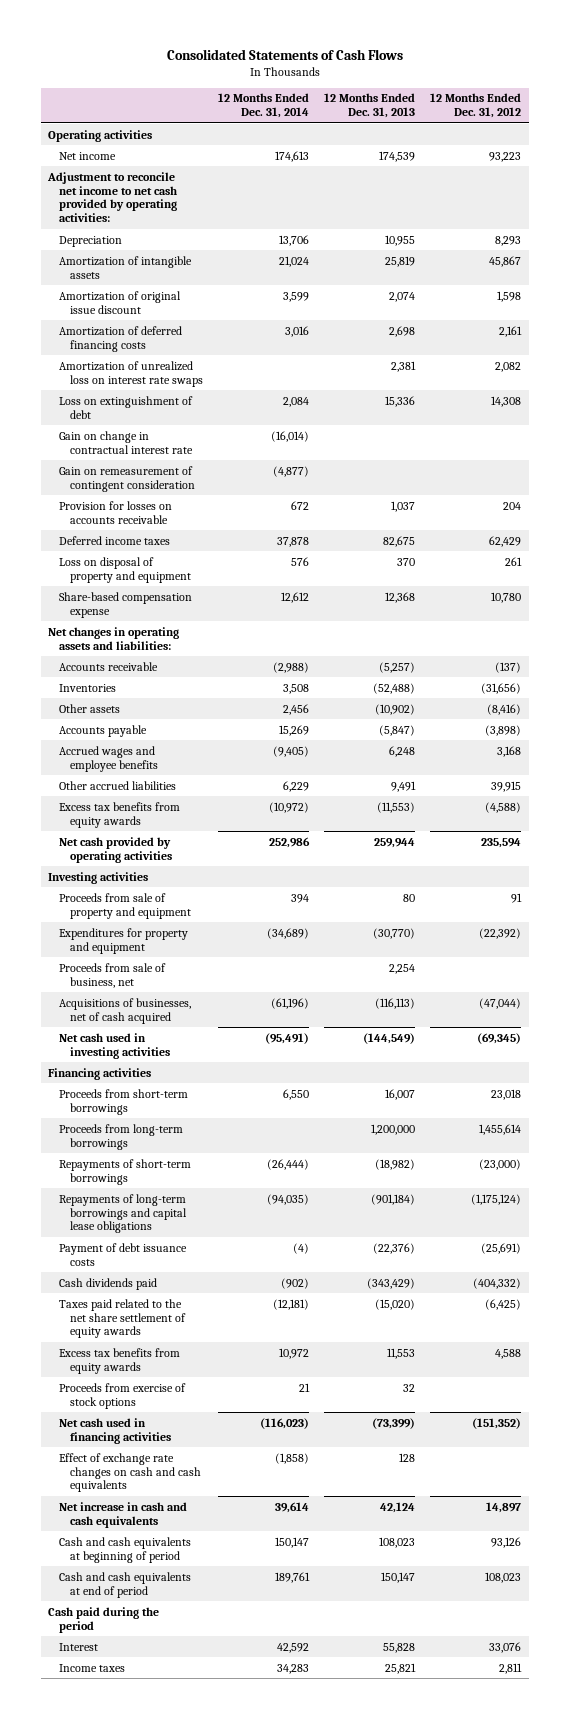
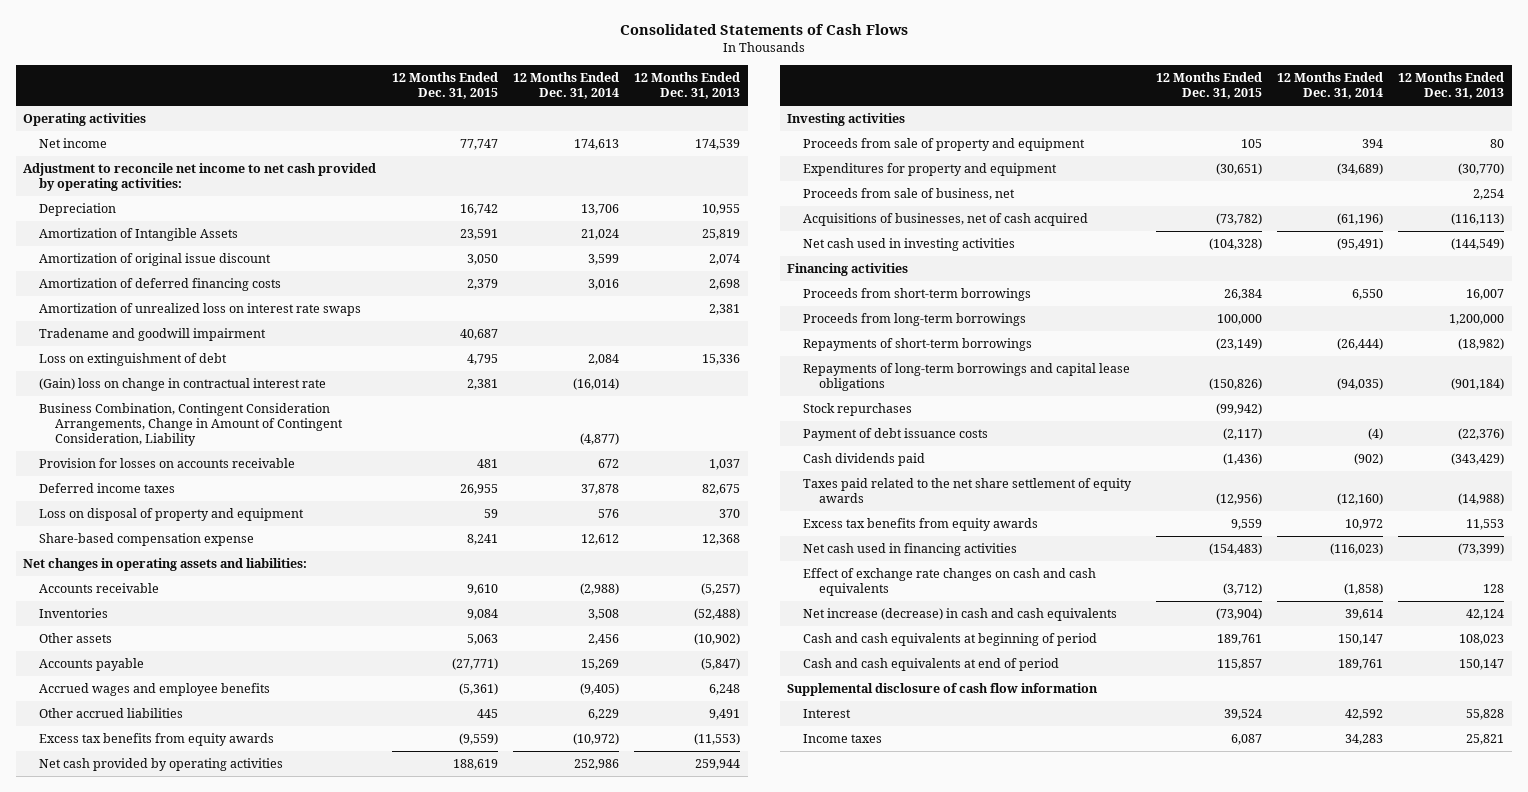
- | 12 Months Ended Dec. 31, 2014 | 12 Months Ended Dec. 31, 2013 | 12 Months Ended Dec. 31, 2012
+ | 12 Months Ended Dec. 31, 2015 | 12 Months Ended Dec. 31, 2014 | 12 Months Ended Dec. 31, 2013
- Amortization of intangible assets | 21,024 | 25,819 | 45,867
+ Amortization of Intangible Assets | 23,591 | 21,024 | 25,819
+ Tradename and goodwill impairment | 40,687 | |
- Gain on change in contractual interest rate | (16,014) | |
- Gain on remeasurement of contingent consideration | (4,877) | |
+ (Gain) loss on change in contractual interest rate | 2,381 | (16,014) |
+ Business Combination, Contingent Consideration Arrangements, Change in Amount of Contingent Consideration, Liability | | (4,877) |
+ Stock repurchases | (99,942) | |
- Taxes paid related to the net share settlement of equity awards | (12,181) | (15,020) | (6,425)
+ Taxes paid related to the net share settlement of equity awards | (12,956) | (12,160) | (14,988)
- Proceeds from exercise of stock options | 21 | 32 |
- Net increase in cash and cash equivalents | 39,614 | 42,124 | 14,897
+ Net increase (decrease) in cash and cash equivalents | (73,904) | 39,614 | 42,124
- Cash paid during the period
+ Supplemental disclosure of cash flow information

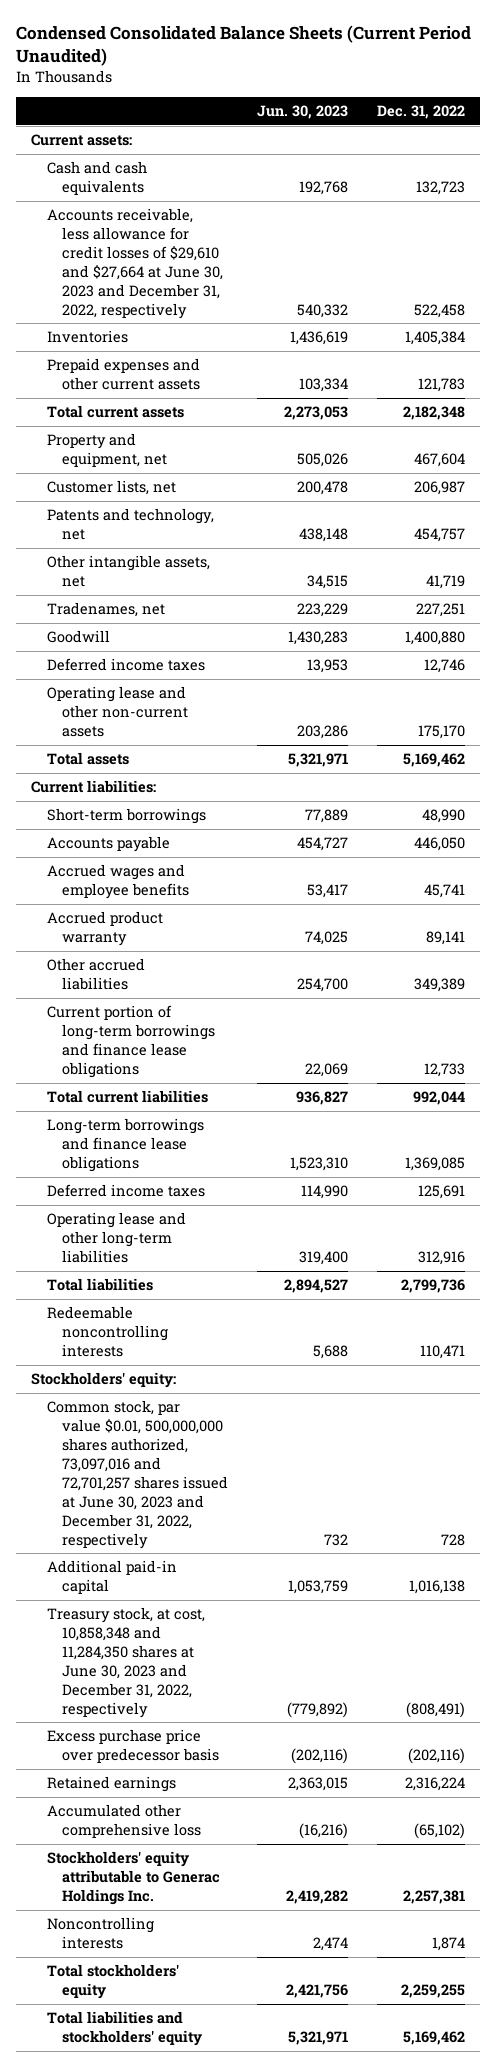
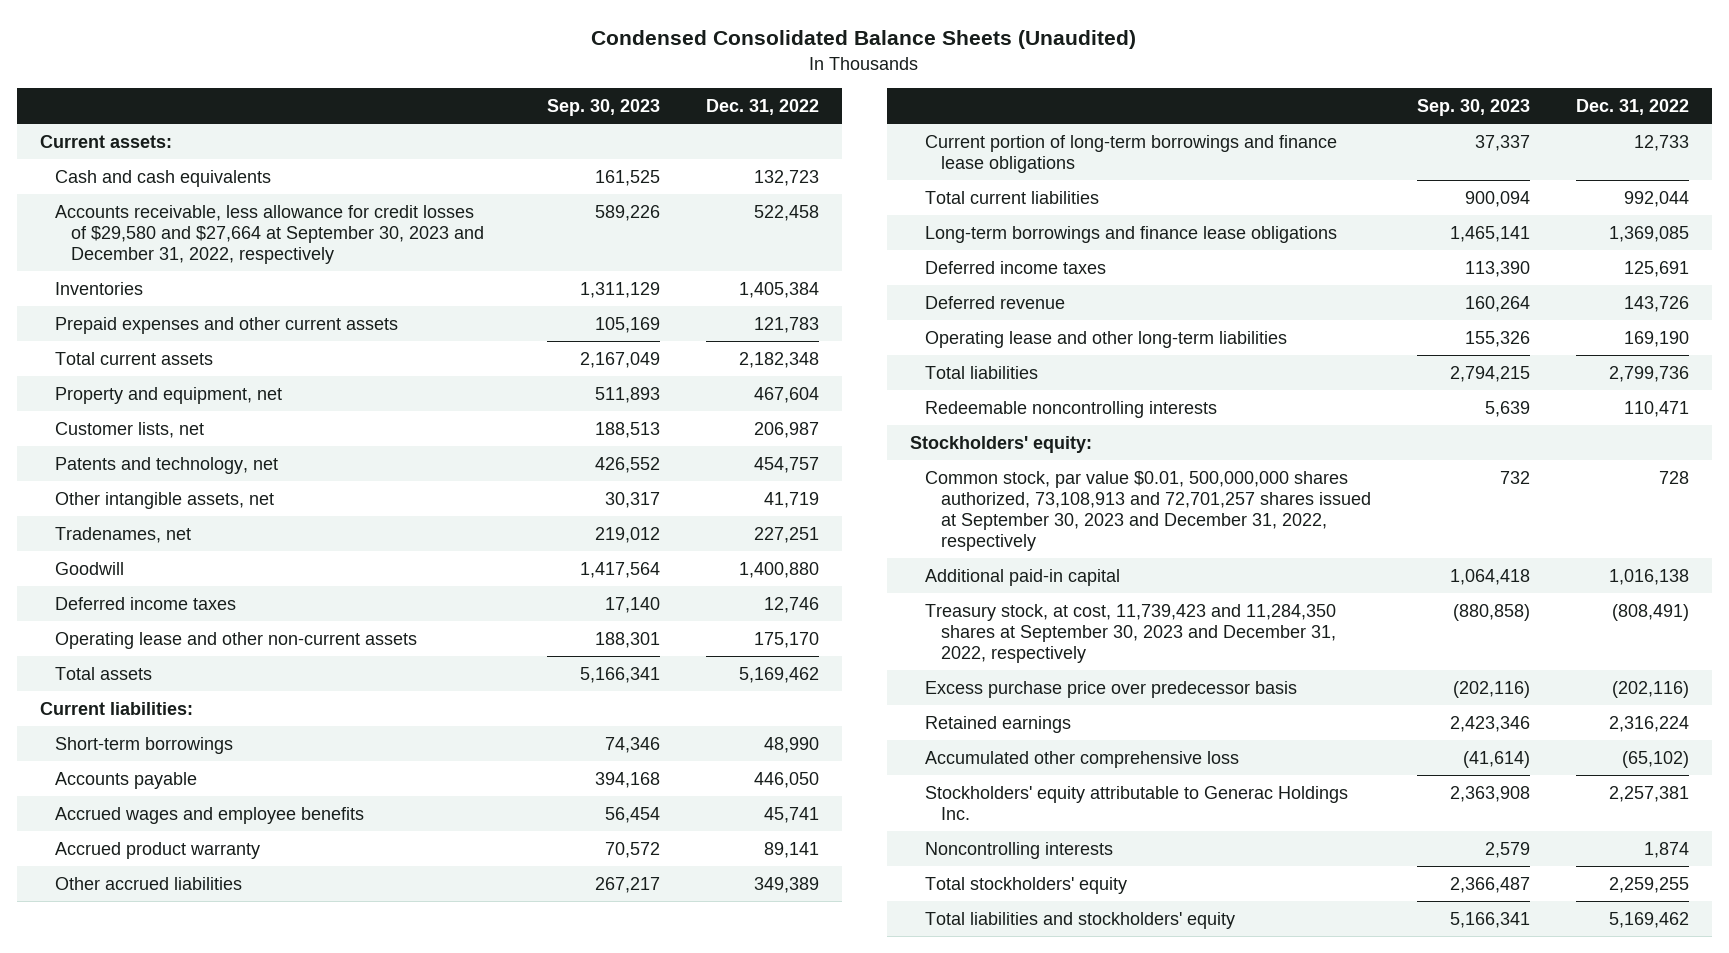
- Condensed Consolidated Balance Sheets (Current Period Unaudited)
+ Condensed Consolidated Balance Sheets (Unaudited)
- | Jun. 30, 2023 | Dec. 31, 2022
+ | Sep. 30, 2023 | Dec. 31, 2022
- Accounts receivable, less allowance for credit losses of $29,610 and $27,664 at June 30, 2023 and December 31, 2022, respectively | 540,332 | 522,458
+ Accounts receivable, less allowance for credit losses of $29,580 and $27,664 at September 30, 2023 and December 31, 2022, respectively | 589,226 | 522,458
- Operating lease and other long-term liabilities | 319,400 | 312,916
+ Deferred revenue | 160,264 | 143,726
+ Operating lease and other long-term liabilities | 155,326 | 169,190
- Common stock, par value $0.01, 500,000,000 shares authorized, 73,097,016 and 72,701,257 shares issued at June 30, 2023 and December 31, 2022, respectively | 732 | 728
+ Common stock, par value $0.01, 500,000,000 shares authorized, 73,108,913 and 72,701,257 shares issued at September 30, 2023 and December 31, 2022, respectively | 732 | 728
- Treasury stock, at cost, 10,858,348 and 11,284,350 shares at June 30, 2023 and December 31, 2022, respectively | (779,892) | (808,491)
+ Treasury stock, at cost, 11,739,423 and 11,284,350 shares at September 30, 2023 and December 31, 2022, respectively | (880,858) | (808,491)

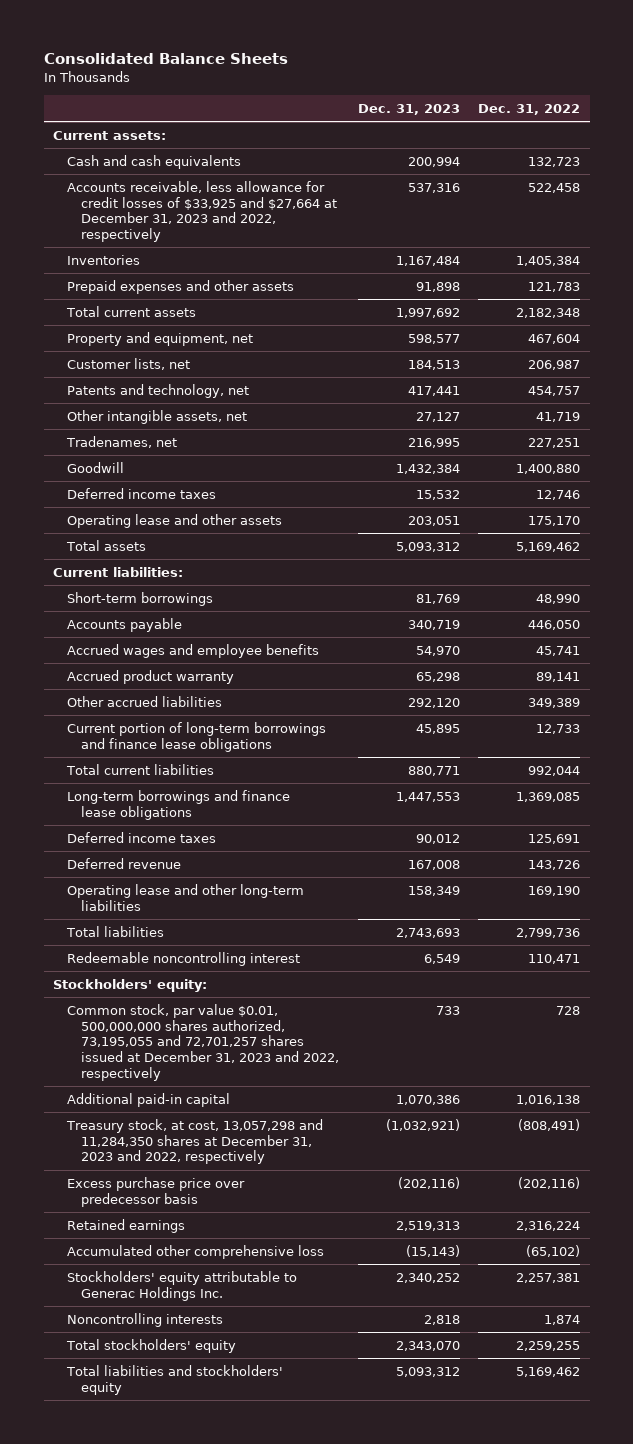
- Condensed Consolidated Balance Sheets (Unaudited)
+ Consolidated Balance Sheets
- | Sep. 30, 2023 | Dec. 31, 2022
+ | Dec. 31, 2023 | Dec. 31, 2022
- Accounts receivable, less allowance for credit losses of $29,580 and $27,664 at September 30, 2023 and December 31, 2022, respectively | 589,226 | 522,458
+ Accounts receivable, less allowance for credit losses of $33,925 and $27,664 at December 31, 2023 and 2022, respectively | 537,316 | 522,458
- Prepaid expenses and other current assets | 105,169 | 121,783
+ Prepaid expenses and other assets | 91,898 | 121,783
- Operating lease and other non-current assets | 188,301 | 175,170
+ Operating lease and other assets | 203,051 | 175,170
- Redeemable noncontrolling interests | 5,639 | 110,471
+ Redeemable noncontrolling interest | 6,549 | 110,471
- Common stock, par value $0.01, 500,000,000 shares authorized, 73,108,913 and 72,701,257 shares issued at September 30, 2023 and December 31, 2022, respectively | 732 | 728
+ Common stock, par value $0.01, 500,000,000 shares authorized, 73,195,055 and 72,701,257 shares issued at December 31, 2023 and 2022, respectively | 733 | 728
- Treasury stock, at cost, 11,739,423 and 11,284,350 shares at September 30, 2023 and December 31, 2022, respectively | (880,858) | (808,491)
+ Treasury stock, at cost, 13,057,298 and 11,284,350 shares at December 31, 2023 and 2022, respectively | (1,032,921) | (808,491)

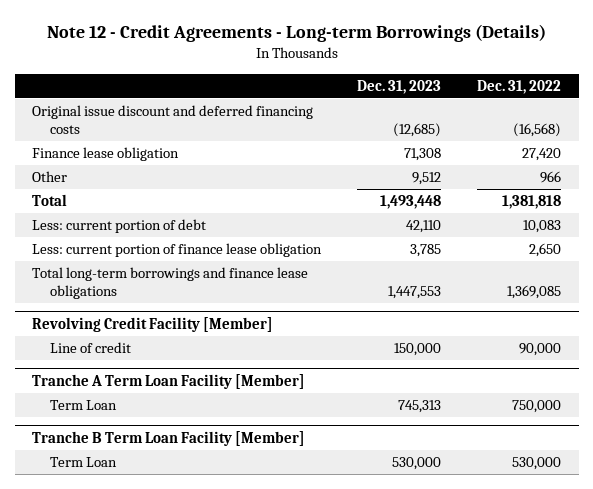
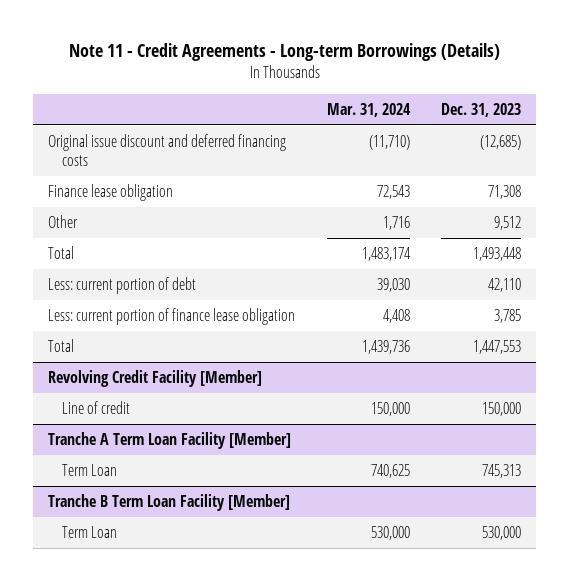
- Note 12 - Credit Agreements - Long-term Borrowings (Details)
+ Note 11 - Credit Agreements - Long-term Borrowings (Details)
- | Dec. 31, 2023 | Dec. 31, 2022
+ | Mar. 31, 2024 | Dec. 31, 2023
- Total long-term borrowings and finance lease obligations | 1,447,553 | 1,369,085
+ Total | 1,439,736 | 1,447,553

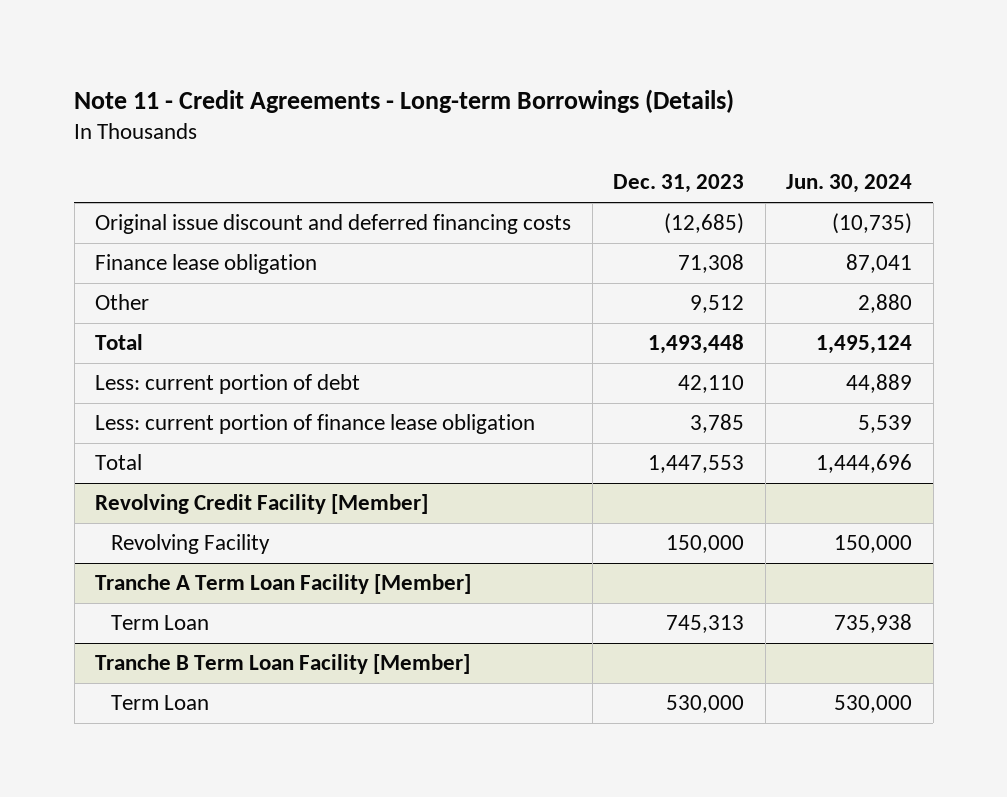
- | Mar. 31, 2024 | Dec. 31, 2023
+ | Dec. 31, 2023 | Jun. 30, 2024
@ Revolving Credit Facility [Member]
- Line of credit | 150,000 | 150,000
+ Revolving Facility | 150,000 | 150,000

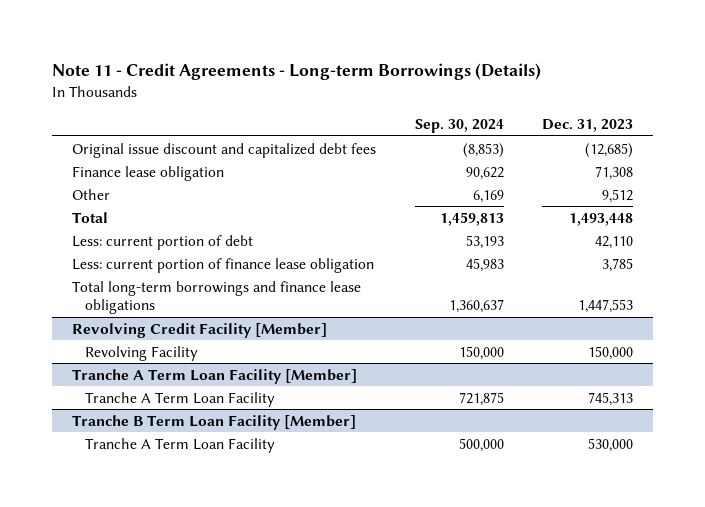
- | Dec. 31, 2023 | Jun. 30, 2024
+ | Sep. 30, 2024 | Dec. 31, 2023
- Original issue discount and deferred financing costs | (12,685) | (10,735)
+ Original issue discount and capitalized debt fees | (8,853) | (12,685)
- Total | 1,447,553 | 1,444,696
+ Total long-term borrowings and finance lease obligations | 1,360,637 | 1,447,553
@ Tranche A Term Loan Facility [Member]
- Term Loan | 745,313 | 735,938
+ Tranche A Term Loan Facility | 721,875 | 745,313
@ Tranche B Term Loan Facility [Member]
- Term Loan | 530,000 | 530,000
+ Tranche A Term Loan Facility | 500,000 | 530,000

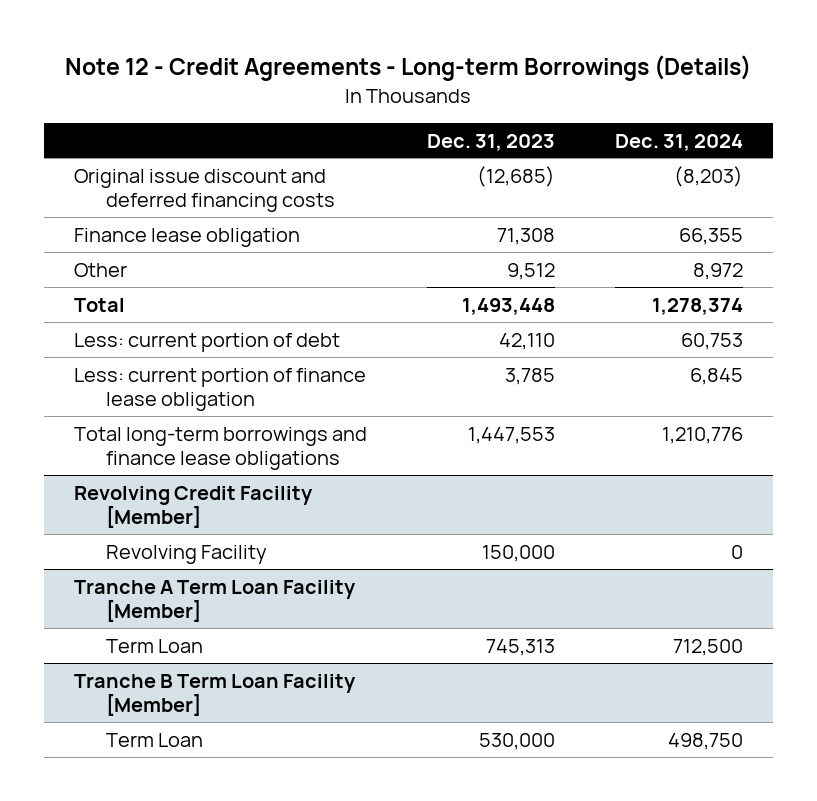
- Note 11 - Credit Agreements - Long-term Borrowings (Details)
+ Note 12 - Credit Agreements - Long-term Borrowings (Details)
- | Sep. 30, 2024 | Dec. 31, 2023
+ | Dec. 31, 2023 | Dec. 31, 2024
- Original issue discount and capitalized debt fees | (8,853) | (12,685)
+ Original issue discount and deferred financing costs | (12,685) | (8,203)
@ Tranche A Term Loan Facility [Member]
- Tranche A Term Loan Facility | 721,875 | 745,313
+ Term Loan | 745,313 | 712,500
@ Tranche B Term Loan Facility [Member]
- Tranche A Term Loan Facility | 500,000 | 530,000
+ Term Loan | 530,000 | 498,750

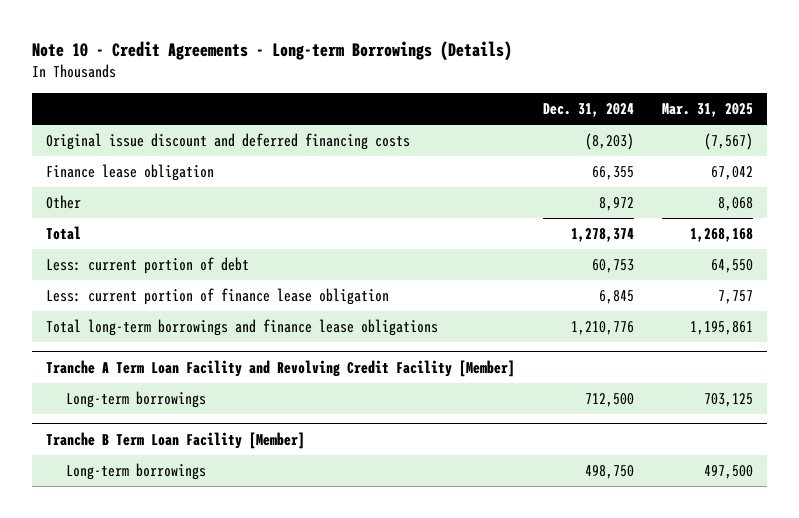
- Note 12 - Credit Agreements - Long-term Borrowings (Details)
+ Note 10 - Credit Agreements - Long-term Borrowings (Details)
- | Dec. 31, 2023 | Dec. 31, 2024
+ | Dec. 31, 2024 | Mar. 31, 2025
- Revolving Credit Facility [Member]
- Revolving Facility | 150,000 | 0
- Tranche A Term Loan Facility [Member]
- Term Loan | 745,313 | 712,500
+ Tranche A Term Loan Facility and Revolving Credit Facility [Member]
+ Long-term borrowings | 712,500 | 703,125
@ Tranche B Term Loan Facility [Member]
- Term Loan | 530,000 | 498,750
+ Long-term borrowings | 498,750 | 497,500

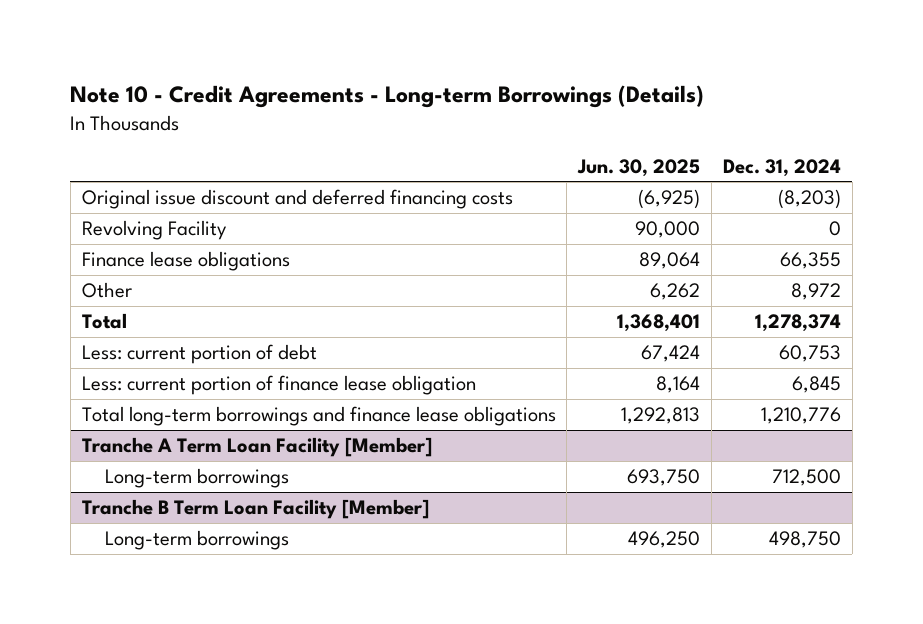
- | Dec. 31, 2024 | Mar. 31, 2025
+ | Jun. 30, 2025 | Dec. 31, 2024
- Finance lease obligation | 66,355 | 67,042
+ Revolving Facility | 90,000 | 0
+ Finance lease obligations | 89,064 | 66,355
- Tranche A Term Loan Facility and Revolving Credit Facility [Member]
+ Tranche A Term Loan Facility [Member]

